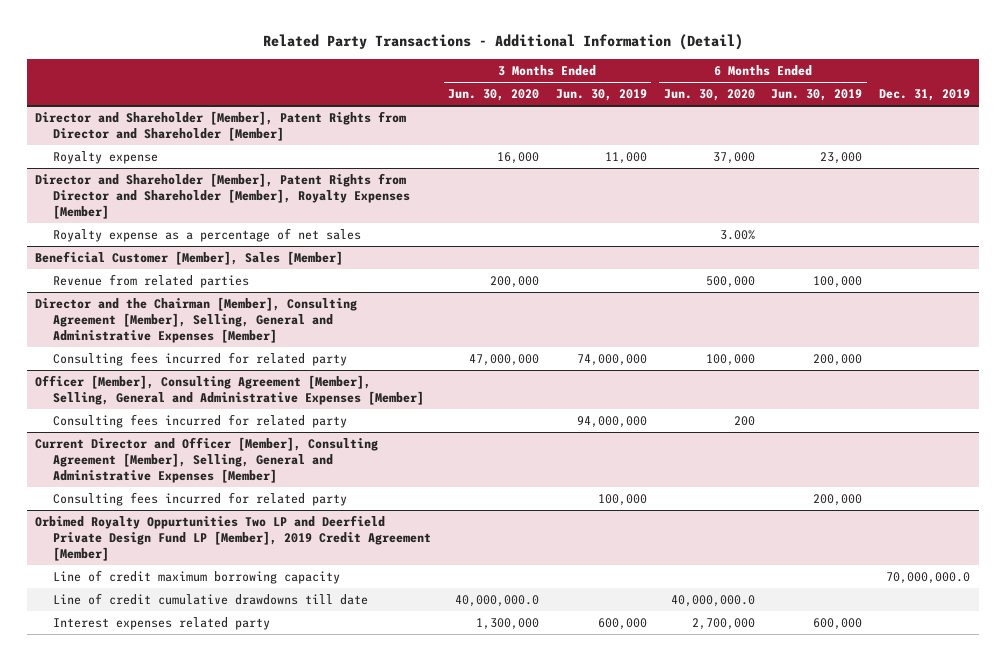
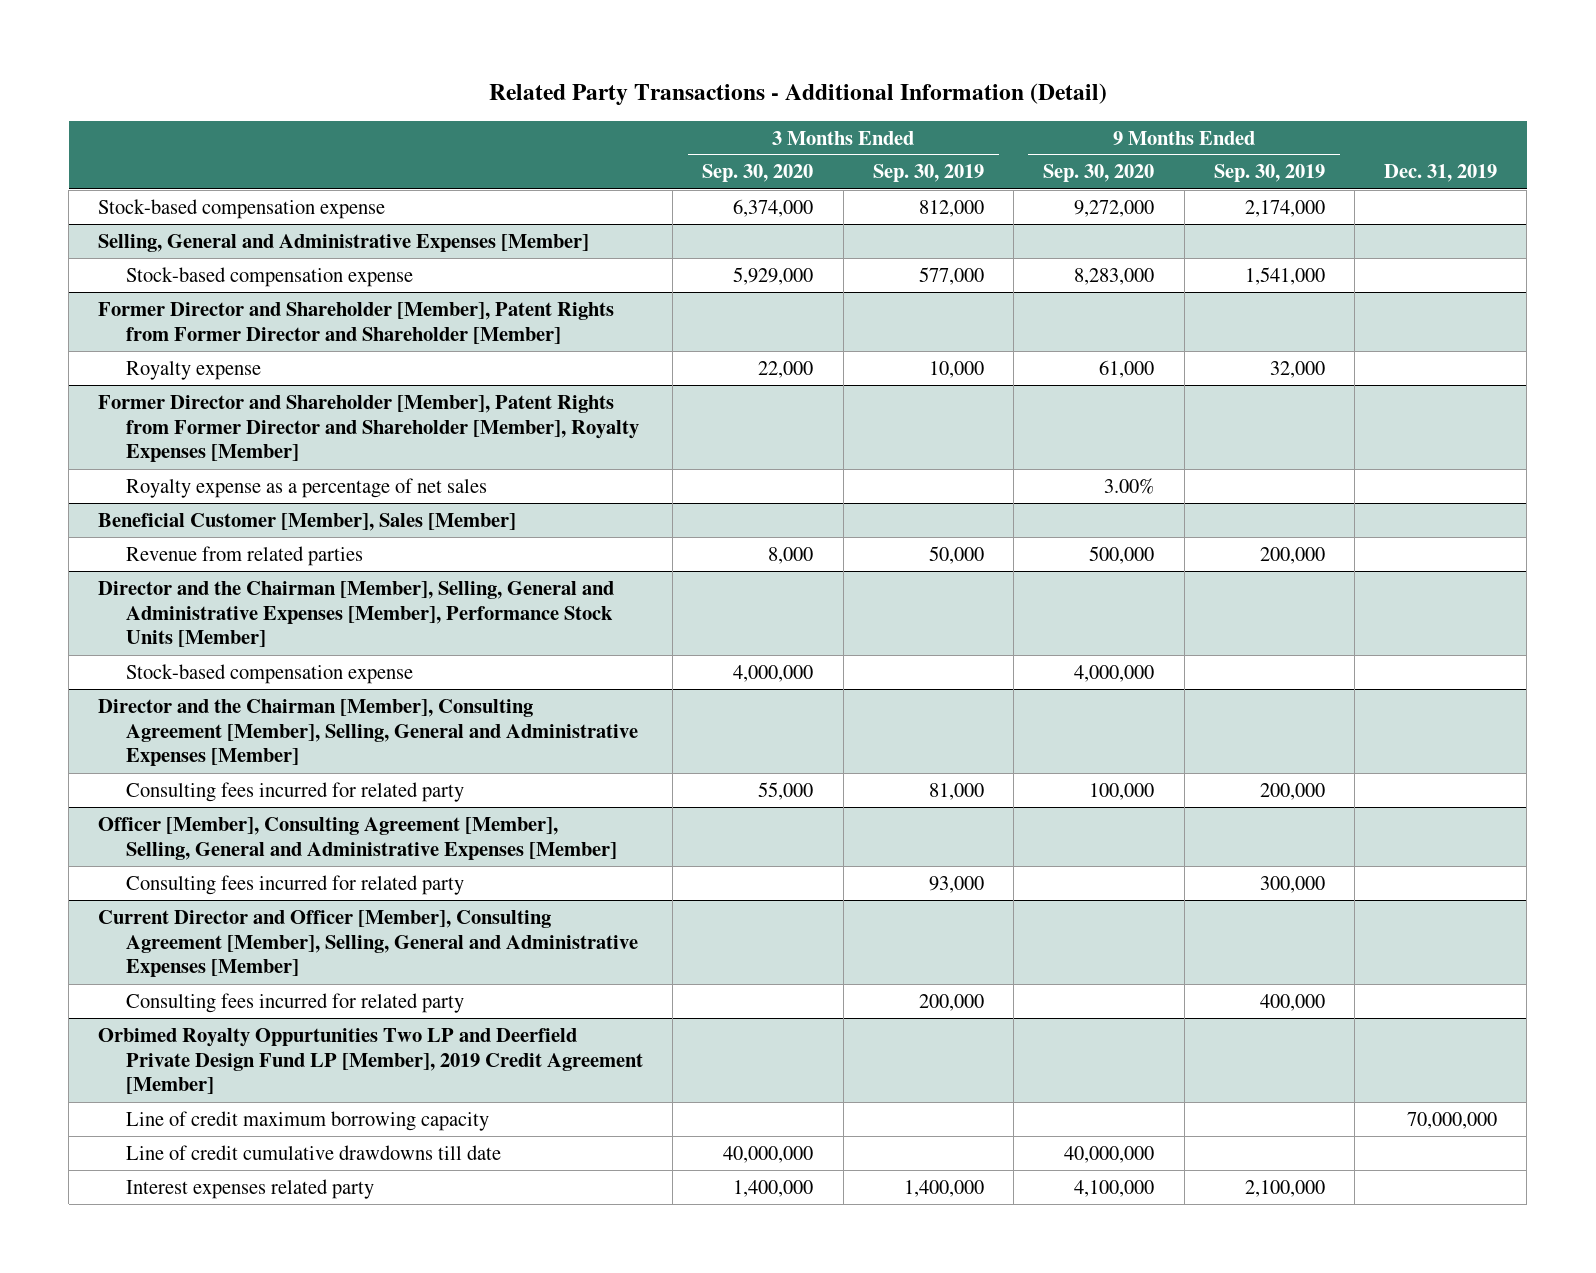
- | 3 Months Ended Jun. 30, 2020 | 3 Months Ended Jun. 30, 2019 | 6 Months Ended Jun. 30, 2020 | 6 Months Ended Jun. 30, 2019 | Dec. 31, 2019
+ | 3 Months Ended Sep. 30, 2020 | 3 Months Ended Sep. 30, 2019 | 9 Months Ended Sep. 30, 2020 | 9 Months Ended Sep. 30, 2019 | Dec. 31, 2019
- Director and Shareholder [Member], Patent Rights from Director and Shareholder [Member]
+ Stock-based compensation expense | 6,374,000 | 812,000 | 9,272,000 | 2,174,000 |
+ Selling, General and Administrative Expenses [Member]
+ Stock-based compensation expense | 5,929,000 | 577,000 | 8,283,000 | 1,541,000 |
+ Former Director and Shareholder [Member], Patent Rights from Former Director and Shareholder [Member]
- Director and Shareholder [Member], Patent Rights from Director and Shareholder [Member], Royalty Expenses [Member]
+ Former Director and Shareholder [Member], Patent Rights from Former Director and Shareholder [Member], Royalty Expenses [Member]
+ Director and the Chairman [Member], Selling, General and Administrative Expenses [Member], Performance Stock Units [Member]
+ Stock-based compensation expense | 4,000,000 | | 4,000,000 | |
@ Orbimed Royalty Oppurtunities Two LP and Deerfield Private Design Fund LP [Member], 2019 Credit Agreement [Member]
- Line of credit maximum borrowing capacity | | | | | 70,000,000.0
+ Line of credit maximum borrowing capacity | | | | | 70,000,000

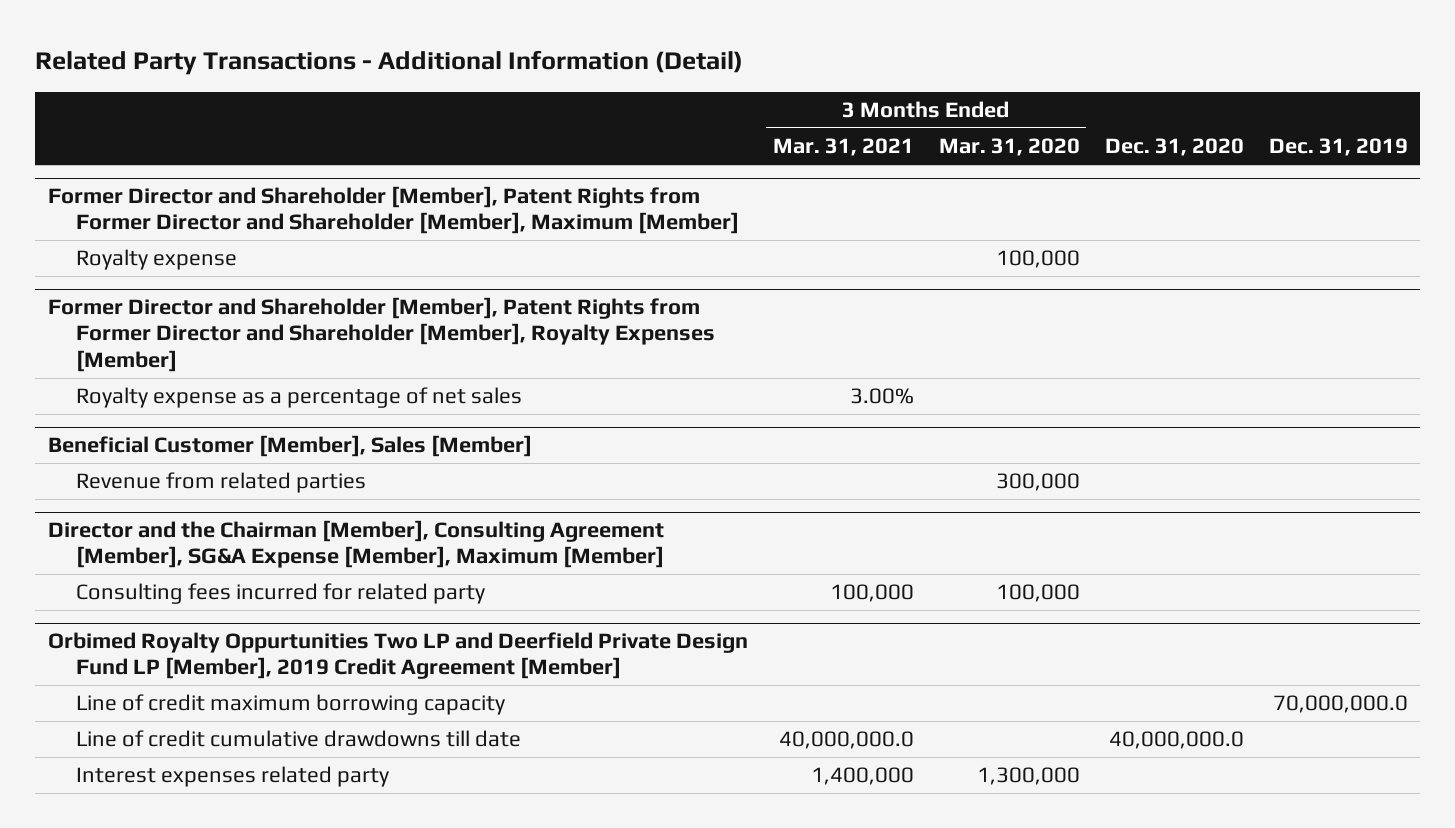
- | 3 Months Ended Sep. 30, 2020 | 3 Months Ended Sep. 30, 2019 | 9 Months Ended Sep. 30, 2020 | 9 Months Ended Sep. 30, 2019 | Dec. 31, 2019
+ | 3 Months Ended Mar. 31, 2021 | 3 Months Ended Mar. 31, 2020 | Dec. 31, 2020 | Dec. 31, 2019
- Stock-based compensation expense | 6,374,000 | 812,000 | 9,272,000 | 2,174,000 |
- Selling, General and Administrative Expenses [Member]
- Stock-based compensation expense | 5,929,000 | 577,000 | 8,283,000 | 1,541,000 |
- Former Director and Shareholder [Member], Patent Rights from Former Director and Shareholder [Member]
+ Former Director and Shareholder [Member], Patent Rights from Former Director and Shareholder [Member], Maximum [Member]
- Director and the Chairman [Member], Selling, General and Administrative Expenses [Member], Performance Stock Units [Member]
- Stock-based compensation expense | 4,000,000 | | 4,000,000 | |
- Director and the Chairman [Member], Consulting Agreement [Member], Selling, General and Administrative Expenses [Member]
- Consulting fees incurred for related party | 55,000 | 81,000 | 100,000 | 200,000 |
- Officer [Member], Consulting Agreement [Member], Selling, General and Administrative Expenses [Member]
- Consulting fees incurred for related party | | 93,000 | | 300,000 |
- Current Director and Officer [Member], Consulting Agreement [Member], Selling, General and Administrative Expenses [Member]
- Consulting fees incurred for related party | | 200,000 | | 400,000 |
+ Director and the Chairman [Member], Consulting Agreement [Member], SG&A Expense [Member], Maximum [Member]
+ Consulting fees incurred for related party | 100,000 | 100,000 | |
@ Orbimed Royalty Oppurtunities Two LP and Deerfield Private Design Fund LP [Member], 2019 Credit Agreement [Member]
- Line of credit maximum borrowing capacity | | | | | 70,000,000
+ Line of credit maximum borrowing capacity | | | | 70,000,000.0

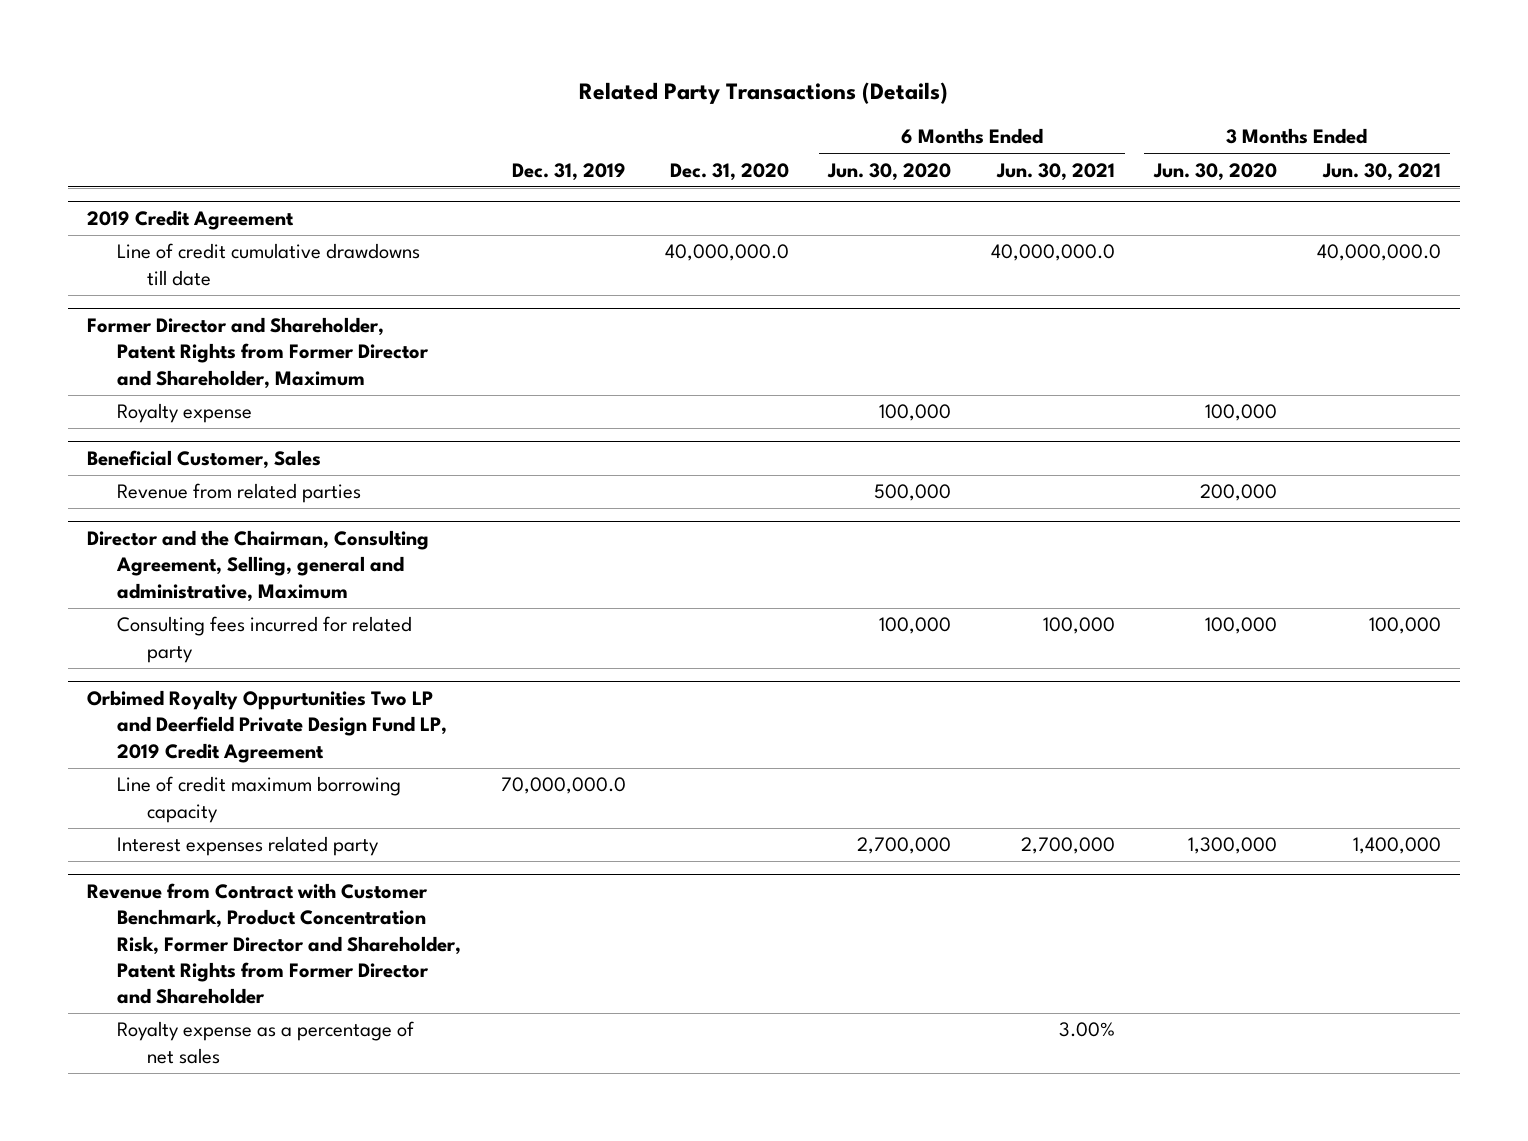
- Related Party Transactions - Additional Information (Detail)
+ Related Party Transactions (Details)
- | 3 Months Ended Mar. 31, 2021 | 3 Months Ended Mar. 31, 2020 | Dec. 31, 2020 | Dec. 31, 2019
+ | Dec. 31, 2019 | Dec. 31, 2020 | 6 Months Ended Jun. 30, 2020 | 6 Months Ended Jun. 30, 2021 | 3 Months Ended Jun. 30, 2020 | 3 Months Ended Jun. 30, 2021
- Former Director and Shareholder [Member], Patent Rights from Former Director and Shareholder [Member], Maximum [Member]
+ 2019 Credit Agreement
+ Line of credit cumulative drawdowns till date | | 40,000,000.0 | | 40,000,000.0 | | 40,000,000.0
+ Former Director and Shareholder, Patent Rights from Former Director and Shareholder, Maximum
- Former Director and Shareholder [Member], Patent Rights from Former Director and Shareholder [Member], Royalty Expenses [Member]
- Royalty expense as a percentage of net sales | 3.00% | | |
- Beneficial Customer [Member], Sales [Member]
+ Beneficial Customer, Sales
- Director and the Chairman [Member], Consulting Agreement [Member], SG&A Expense [Member], Maximum [Member]
+ Director and the Chairman, Consulting Agreement, Selling, general and administrative, Maximum
- Orbimed Royalty Oppurtunities Two LP and Deerfield Private Design Fund LP [Member], 2019 Credit Agreement [Member]
+ Orbimed Royalty Oppurtunities Two LP and Deerfield Private Design Fund LP, 2019 Credit Agreement
- Line of credit cumulative drawdowns till date | 40,000,000.0 | | 40,000,000.0 |
+ Revenue from Contract with Customer Benchmark, Product Concentration Risk, Former Director and Shareholder, Patent Rights from Former Director and Shareholder
+ Royalty expense as a percentage of net sales | | | | 3.00% | |

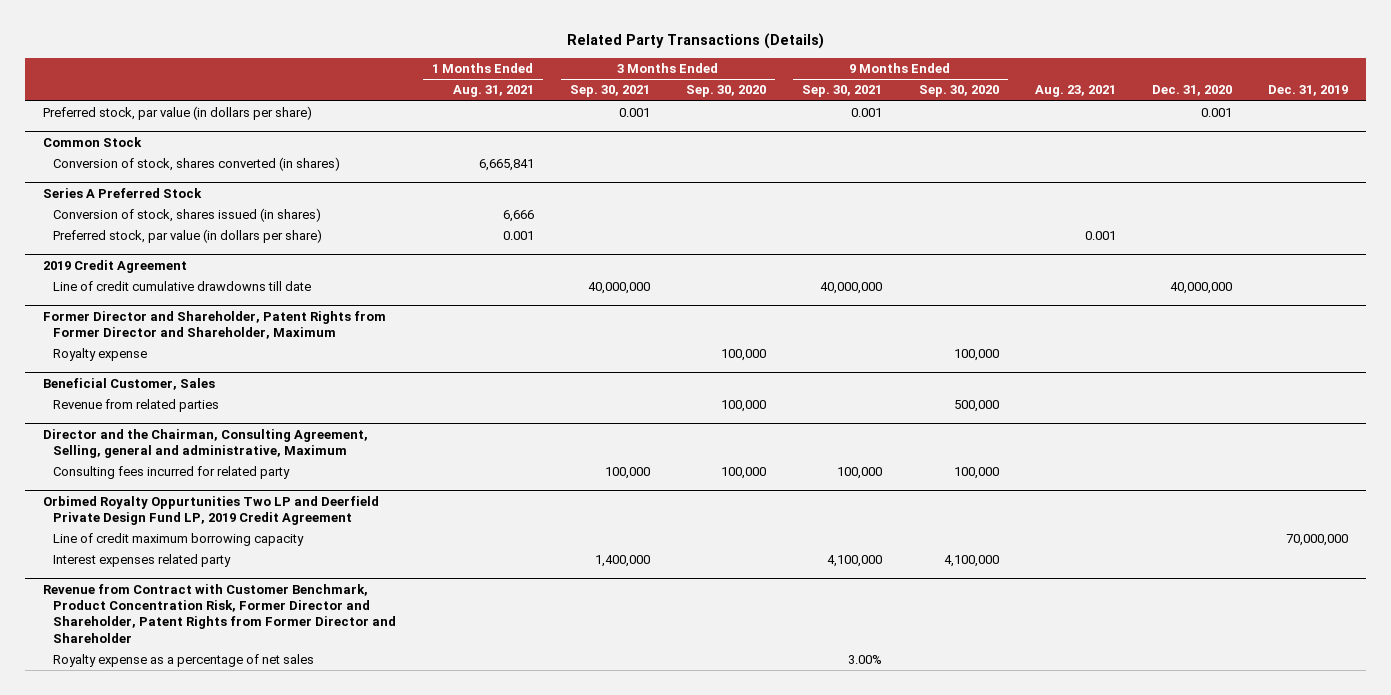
- | Dec. 31, 2019 | Dec. 31, 2020 | 6 Months Ended Jun. 30, 2020 | 6 Months Ended Jun. 30, 2021 | 3 Months Ended Jun. 30, 2020 | 3 Months Ended Jun. 30, 2021
+ | 1 Months Ended Aug. 31, 2021 | 3 Months Ended Sep. 30, 2021 | 3 Months Ended Sep. 30, 2020 | 9 Months Ended Sep. 30, 2021 | 9 Months Ended Sep. 30, 2020 | Aug. 23, 2021 | Dec. 31, 2020 | Dec. 31, 2019
+ Preferred stock, par value (in dollars per share) | | 0.001 | | 0.001 | | | 0.001 |
+ Common Stock
+ Conversion of stock, shares converted (in shares) | 6,665,841 | | | | | | |
+ Series A Preferred Stock
+ Conversion of stock, shares issued (in shares) | 6,666 | | | | | | |
+ Preferred stock, par value (in dollars per share) | 0.001 | | | | | 0.001 | |
@ 2019 Credit Agreement
- Line of credit cumulative drawdowns till date | | 40,000,000.0 | | 40,000,000.0 | | 40,000,000.0
+ Line of credit cumulative drawdowns till date | | 40,000,000 | | 40,000,000 | | | 40,000,000 |
@ Orbimed Royalty Oppurtunities Two LP and Deerfield Private Design Fund LP, 2019 Credit Agreement
- Line of credit maximum borrowing capacity | 70,000,000.0 | | | | |
+ Line of credit maximum borrowing capacity | | | | | | | | 70,000,000

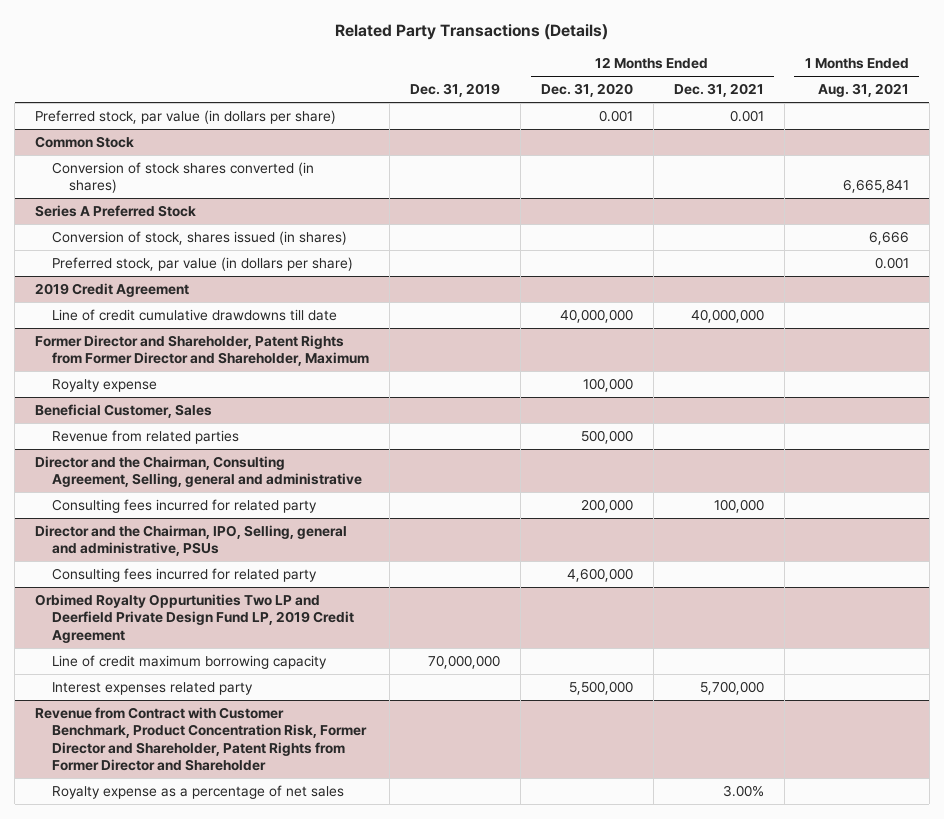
- | 1 Months Ended Aug. 31, 2021 | 3 Months Ended Sep. 30, 2021 | 3 Months Ended Sep. 30, 2020 | 9 Months Ended Sep. 30, 2021 | 9 Months Ended Sep. 30, 2020 | Aug. 23, 2021 | Dec. 31, 2020 | Dec. 31, 2019
+ | Dec. 31, 2019 | 12 Months Ended Dec. 31, 2020 | 12 Months Ended Dec. 31, 2021 | 1 Months Ended Aug. 31, 2021
@ Common Stock
- Conversion of stock, shares converted (in shares) | 6,665,841 | | | | | | |
+ Conversion of stock shares converted (in shares) | | | | 6,665,841
- Director and the Chairman, Consulting Agreement, Selling, general and administrative, Maximum
+ Director and the Chairman, Consulting Agreement, Selling, general and administrative
+ Director and the Chairman, IPO, Selling, general and administrative, PSUs
+ Consulting fees incurred for related party | | 4,600,000 | |

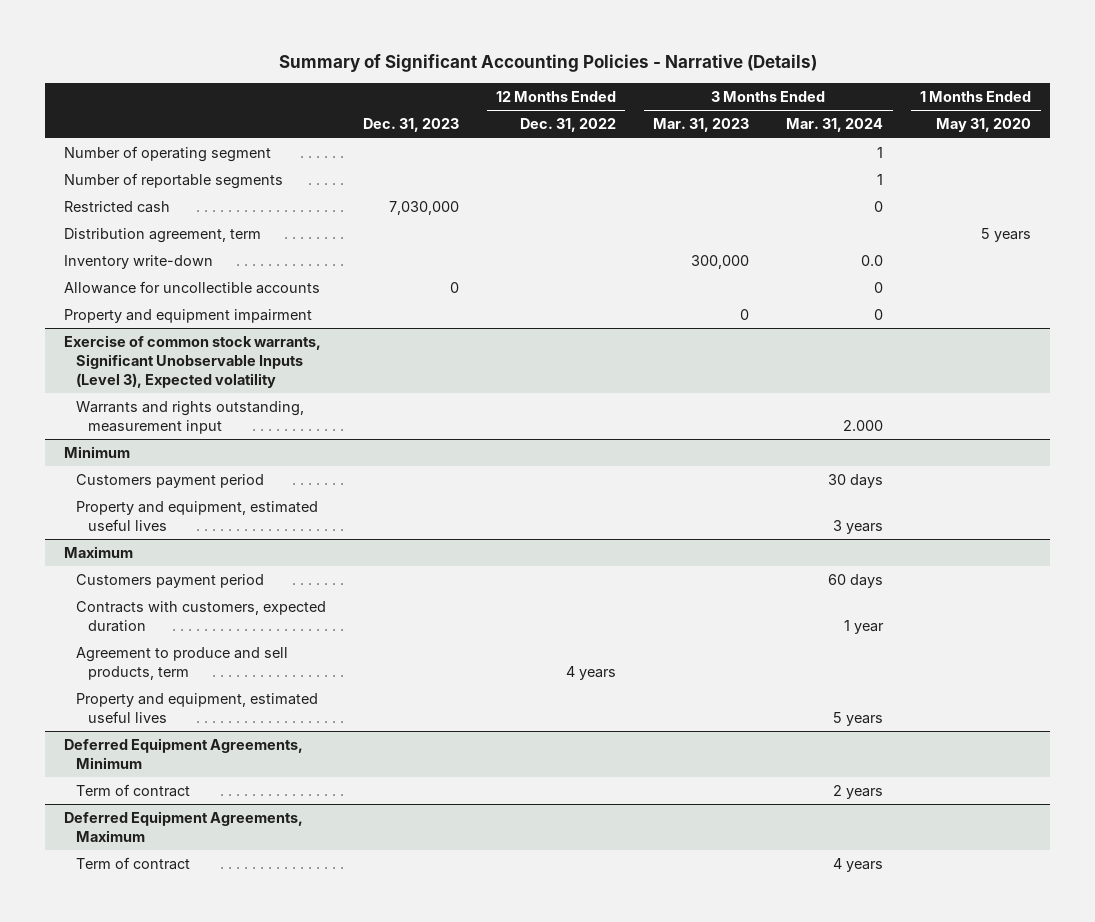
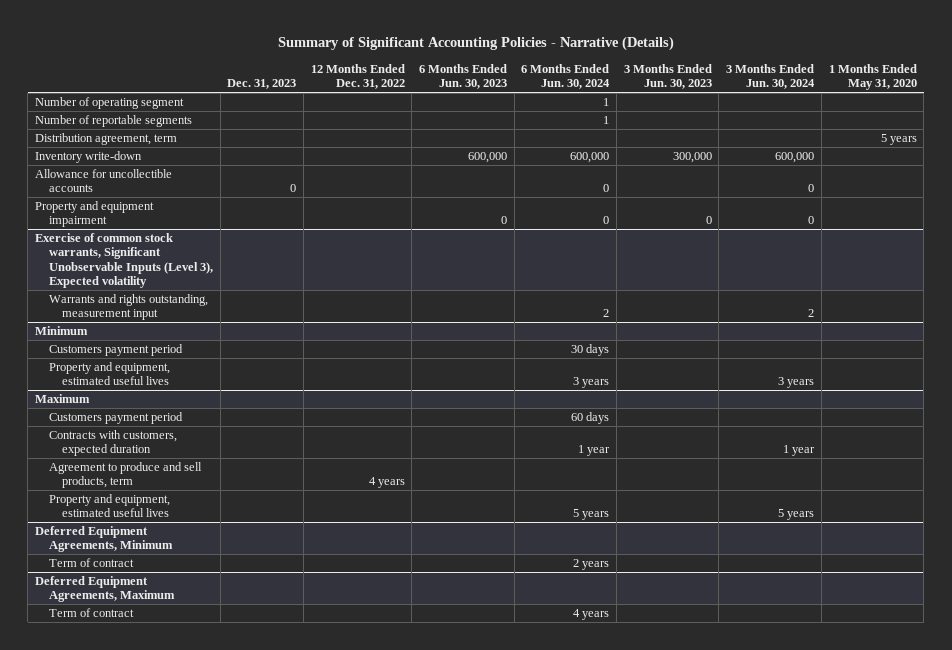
- | Dec. 31, 2023 | 12 Months Ended Dec. 31, 2022 | 3 Months Ended Mar. 31, 2023 | 3 Months Ended Mar. 31, 2024 | 1 Months Ended May 31, 2020
+ | Dec. 31, 2023 | 12 Months Ended Dec. 31, 2022 | 6 Months Ended Jun. 30, 2023 | 6 Months Ended Jun. 30, 2024 | 3 Months Ended Jun. 30, 2023 | 3 Months Ended Jun. 30, 2024 | 1 Months Ended May 31, 2020
- Restricted cash | 7,030,000 | | | 0 |

